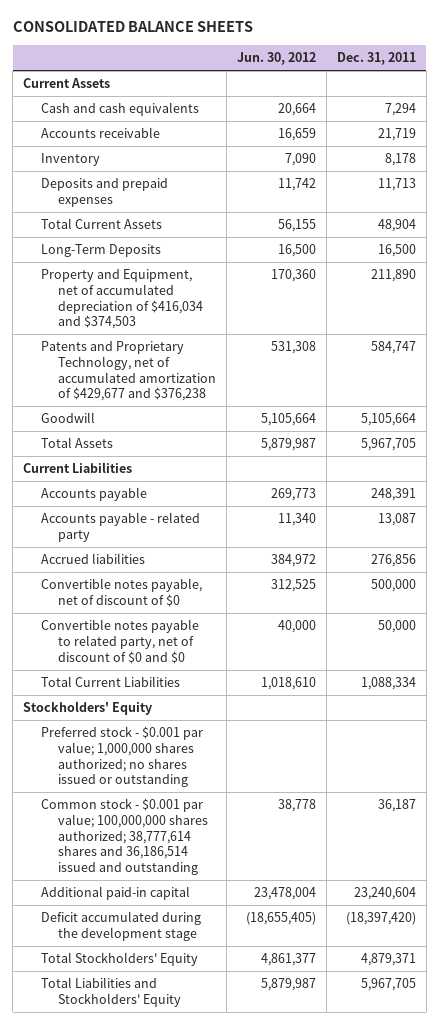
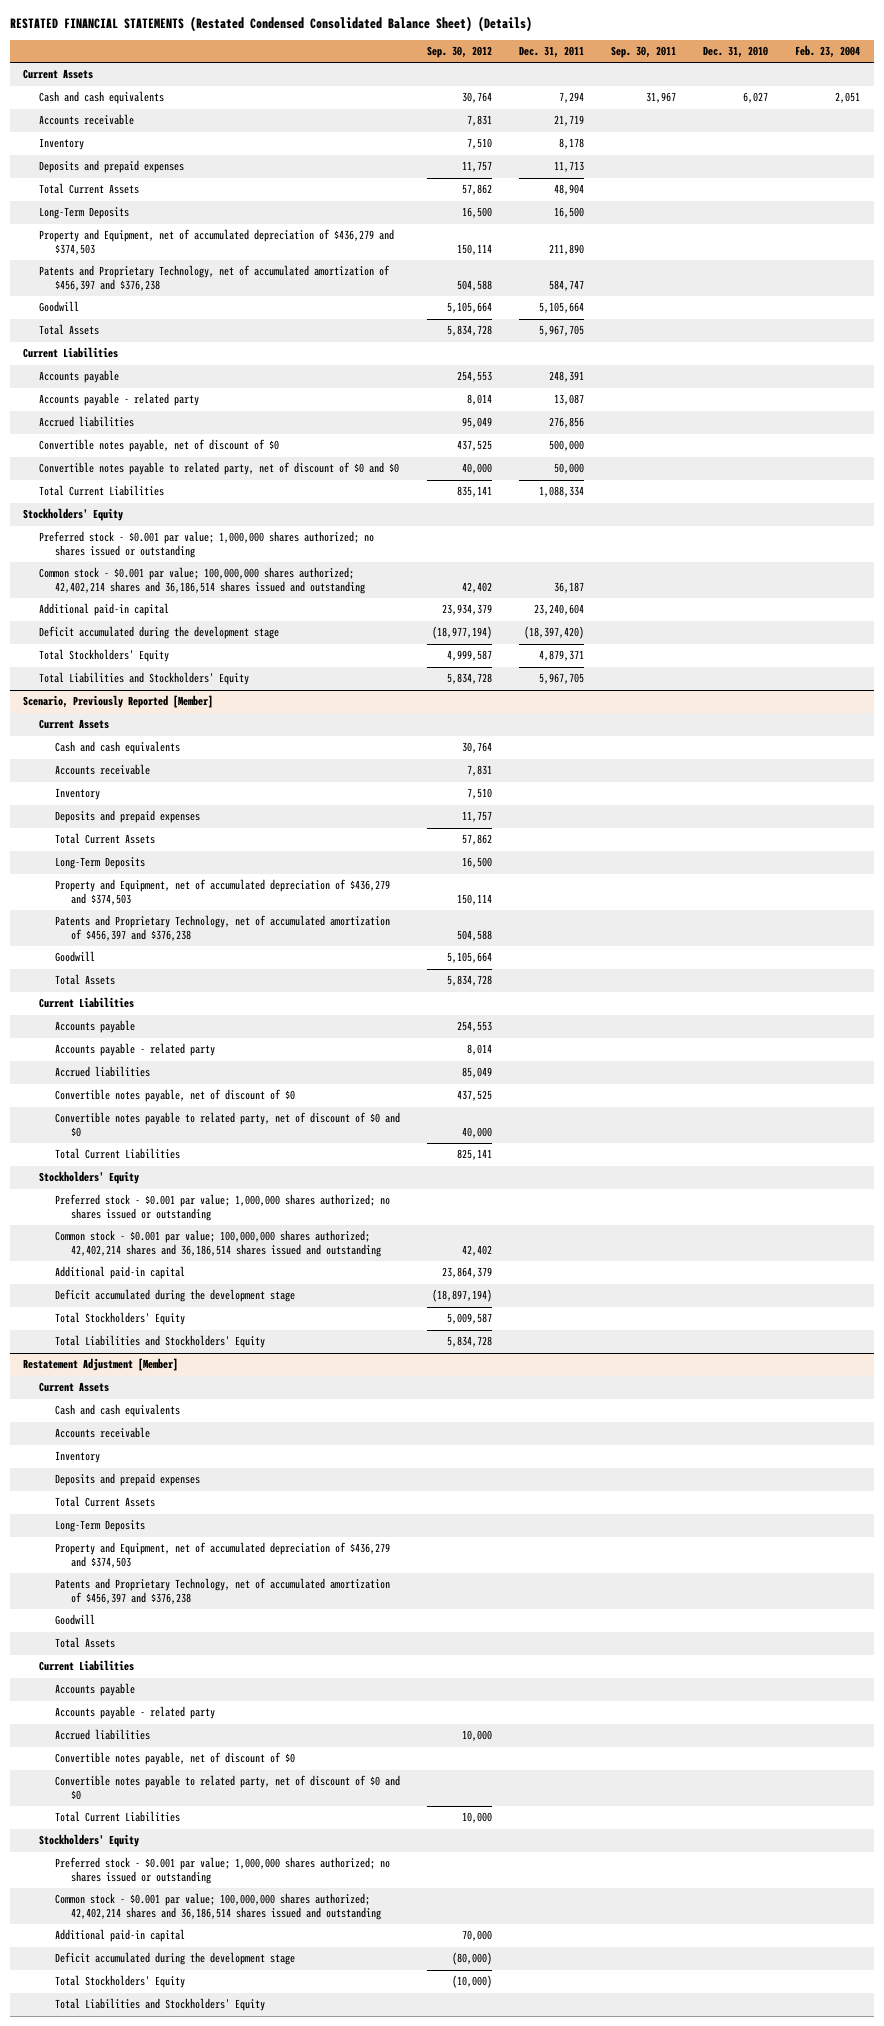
- CONSOLIDATED BALANCE SHEETS
+ RESTATED FINANCIAL STATEMENTS (Restated Condensed Consolidated Balance Sheet) (Details)
- | Jun. 30, 2012 | Dec. 31, 2011
+ | Sep. 30, 2012 | Dec. 31, 2011 | Sep. 30, 2011 | Dec. 31, 2010 | Feb. 23, 2004
- Property and Equipment, net of accumulated depreciation of $416,034 and $374,503 | 170,360 | 211,890
- Patents and Proprietary Technology, net of accumulated amortization of $429,677 and $376,238 | 531,308 | 584,747
+ Property and Equipment, net of accumulated depreciation of $436,279 and $374,503 | 150,114 | 211,890 | | |
+ Patents and Proprietary Technology, net of accumulated amortization of $456,397 and $376,238 | 504,588 | 584,747 | | |
- Common stock - $0.001 par value; 100,000,000 shares authorized; 38,777,614 shares and 36,186,514 issued and outstanding | 38,778 | 36,187
+ Common stock - $0.001 par value; 100,000,000 shares authorized; 42,402,214 shares and 36,186,514 shares issued and outstanding | 42,402 | 36,187 | | |
+ Scenario, Previously Reported [Member]
+ Current Assets
+ Cash and cash equivalents | 30,764 | | | |
+ Accounts receivable | 7,831 | | | |
+ Inventory | 7,510 | | | |
+ Deposits and prepaid expenses | 11,757 | | | |
+ Total Current Assets | 57,862 | | | |
+ Long-Term Deposits | 16,500 | | | |
+ Property and Equipment, net of accumulated depreciation of $436,279 and $374,503 | 150,114 | | | |
+ Patents and Proprietary Technology, net of accumulated amortization of $456,397 and $376,238 | 504,588 | | | |
+ Goodwill | 5,105,664 | | | |
+ Total Assets | 5,834,728 | | | |
+ Current Liabilities
+ Accounts payable | 254,553 | | | |
+ Accounts payable - related party | 8,014 | | | |
+ Accrued liabilities | 85,049 | | | |
+ Convertible notes payable, net of discount of $0 | 437,525 | | | |
+ Convertible notes payable to related party, net of discount of $0 and $0 | 40,000 | | | |
+ Total Current Liabilities | 825,141 | | | |
+ Stockholders' Equity
+ Preferred stock - $0.001 par value; 1,000,000 shares authorized; no shares issued or outstanding
+ Common stock - $0.001 par value; 100,000,000 shares authorized; 42,402,214 shares and 36,186,514 shares issued and outstanding | 42,402 | | | |
+ Additional paid-in capital | 23,864,379 | | | |
+ Deficit accumulated during the development stage | (18,897,194) | | | |
+ Total Stockholders' Equity | 5,009,587 | | | |
+ Total Liabilities and Stockholders' Equity | 5,834,728 | | | |
+ Restatement Adjustment [Member]
+ Current Assets
+ Cash and cash equivalents
+ Accounts receivable
+ Inventory
+ Deposits and prepaid expenses
+ Total Current Assets
+ Long-Term Deposits
+ Property and Equipment, net of accumulated depreciation of $436,279 and $374,503
+ Patents and Proprietary Technology, net of accumulated amortization of $456,397 and $376,238
+ Goodwill
+ Total Assets
+ Current Liabilities
+ Accounts payable
+ Accounts payable - related party
+ Accrued liabilities | 10,000 | | | |
+ Convertible notes payable, net of discount of $0
+ Convertible notes payable to related party, net of discount of $0 and $0
+ Total Current Liabilities | 10,000 | | | |
+ Stockholders' Equity
+ Preferred stock - $0.001 par value; 1,000,000 shares authorized; no shares issued or outstanding
+ Common stock - $0.001 par value; 100,000,000 shares authorized; 42,402,214 shares and 36,186,514 shares issued and outstanding
+ Additional paid-in capital | 70,000 | | | |
+ Deficit accumulated during the development stage | (80,000) | | | |
+ Total Stockholders' Equity | (10,000) | | | |
+ Total Liabilities and Stockholders' Equity

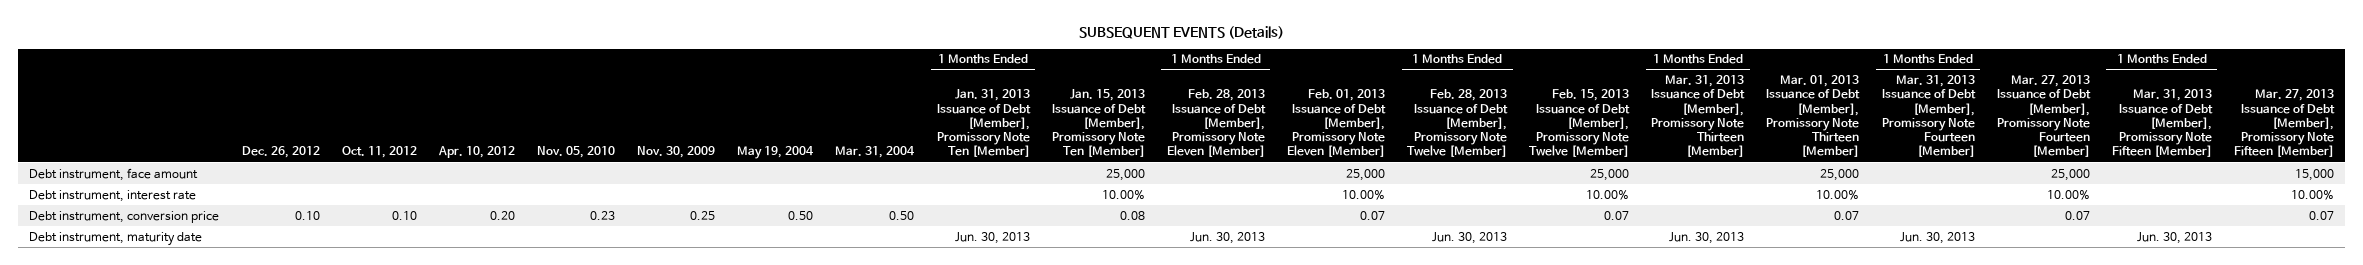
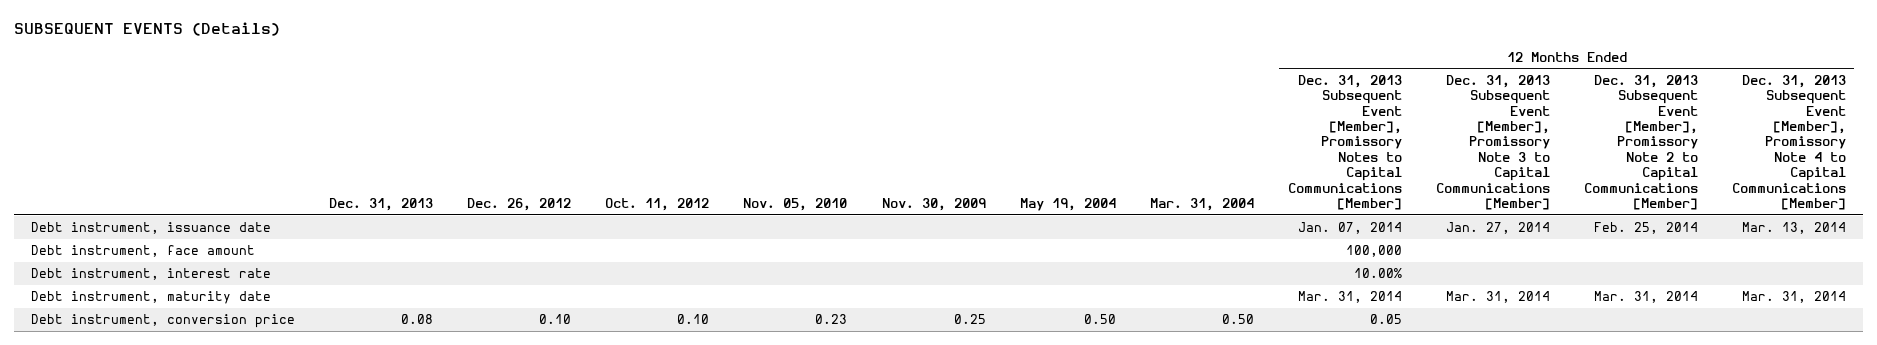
- | Dec. 26, 2012 | Oct. 11, 2012 | Apr. 10, 2012 | Nov. 05, 2010 | Nov. 30, 2009 | May 19, 2004 | Mar. 31, 2004 | 1 Months Ended Jan. 31, 2013 Issuance of Debt [Member], Promissory Note Ten [Member] | Jan. 15, 2013 Issuance of Debt [Member], Promissory Note Ten [Member] | 1 Months Ended Feb. 28, 2013 Issuance of Debt [Member], Promissory Note Eleven [Member] | Feb. 01, 2013 Issuance of Debt [Member], Promissory Note Eleven [Member] | 1 Months Ended Feb. 28, 2013 Issuance of Debt [Member], Promissory Note Twelve [Member] | Feb. 15, 2013 Issuance of Debt [Member], Promissory Note Twelve [Member] | 1 Months Ended Mar. 31, 2013 Issuance of Debt [Member], Promissory Note Thirteen [Member] | Mar. 01, 2013 Issuance of Debt [Member], Promissory Note Thirteen [Member] | 1 Months Ended Mar. 31, 2013 Issuance of Debt [Member], Promissory Note Fourteen [Member] | Mar. 27, 2013 Issuance of Debt [Member], Promissory Note Fourteen [Member] | 1 Months Ended Mar. 31, 2013 Issuance of Debt [Member], Promissory Note Fifteen [Member] | Mar. 27, 2013 Issuance of Debt [Member], Promissory Note Fifteen [Member]
+ | Dec. 31, 2013 | Dec. 26, 2012 | Oct. 11, 2012 | Nov. 05, 2010 | Nov. 30, 2009 | May 19, 2004 | Mar. 31, 2004 | 12 Months Ended Dec. 31, 2013 Subsequent Event [Member], Promissory Notes to Capital Communications [Member] | 12 Months Ended Dec. 31, 2013 Subsequent Event [Member], Promissory Note 3 to Capital Communications [Member] | 12 Months Ended Dec. 31, 2013 Subsequent Event [Member], Promissory Note 2 to Capital Communications [Member] | 12 Months Ended Dec. 31, 2013 Subsequent Event [Member], Promissory Note 4 to Capital Communications [Member]
+ Debt instrument, issuance date | | | | | | | | Jan. 07, 2014 | Jan. 27, 2014 | Feb. 25, 2014 | Mar. 13, 2014
moved down: Debt instrument, conversion price | 0.08 | 0.10 | 0.10 | 0.23 | 0.25 | 0.50 | 0.50 | 0.05 | | |

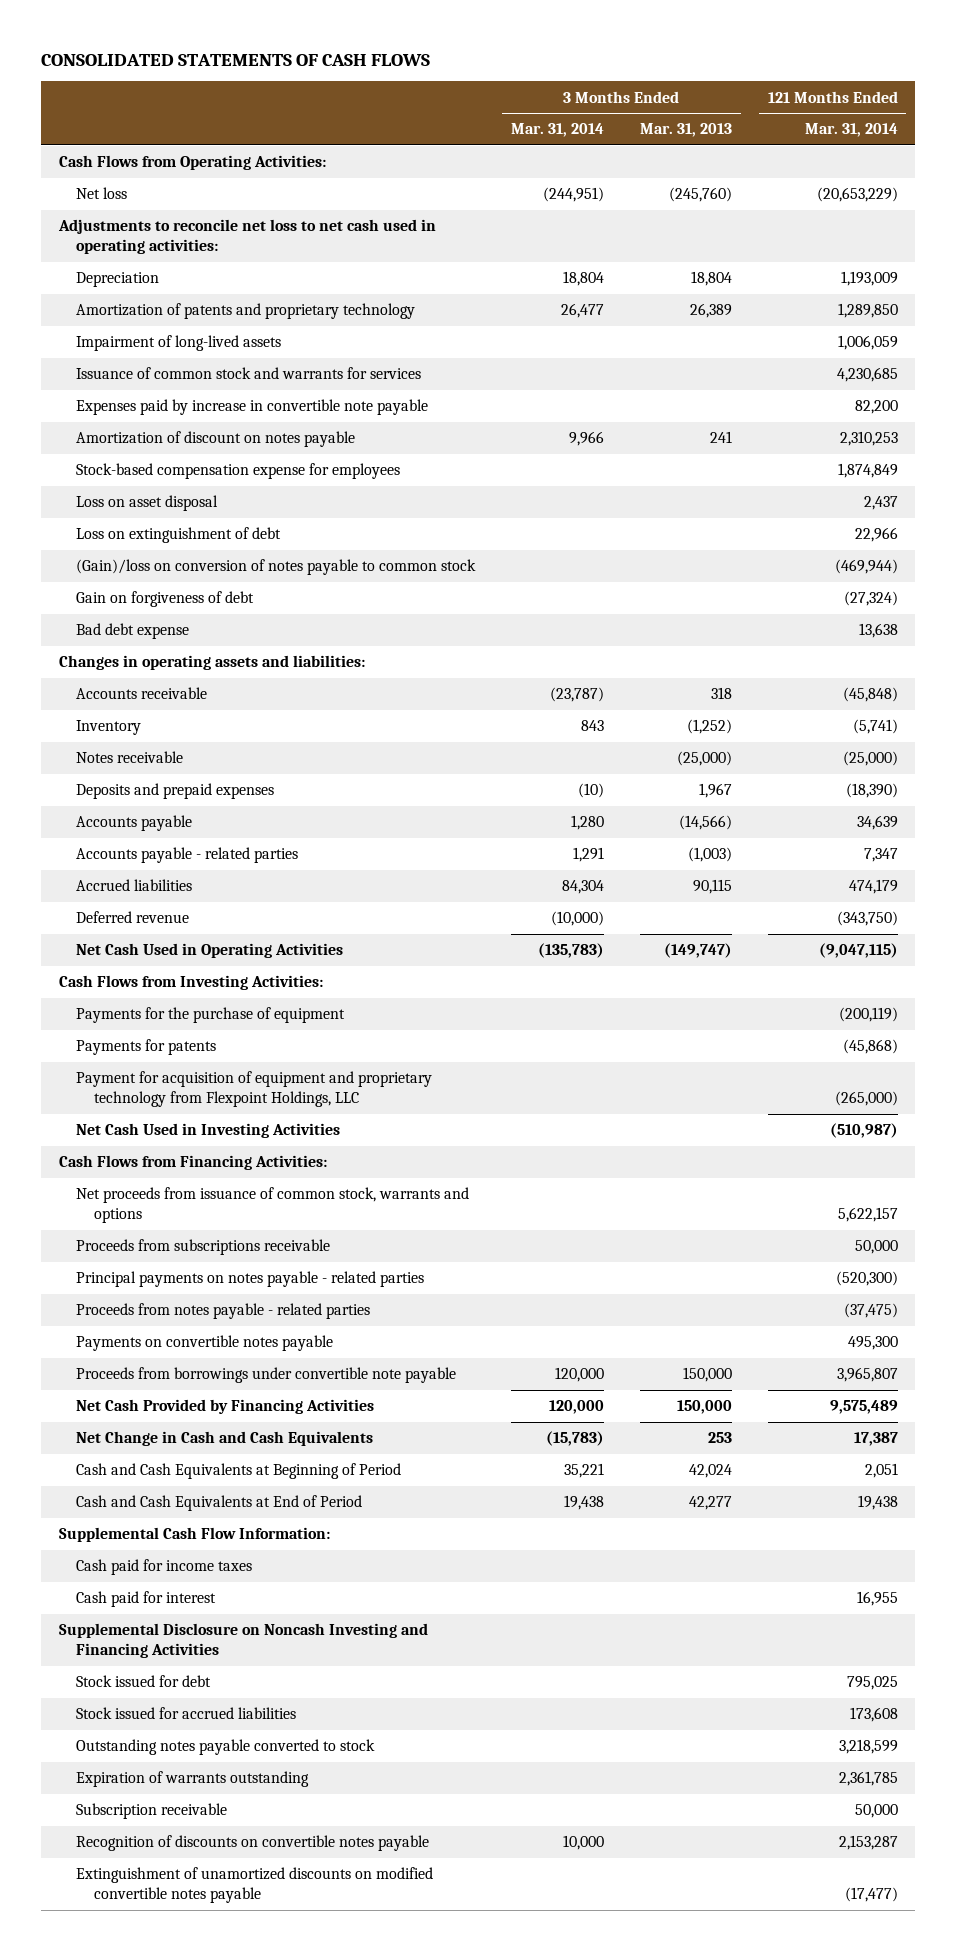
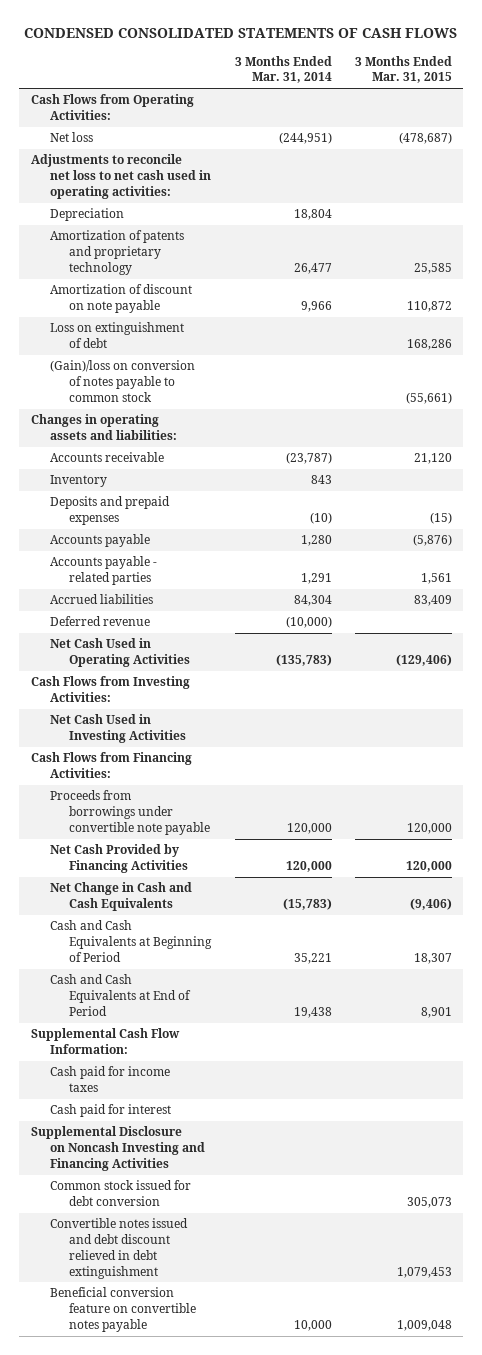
- CONSOLIDATED STATEMENTS OF CASH FLOWS
+ CONDENSED CONSOLIDATED STATEMENTS OF CASH FLOWS
- | 3 Months Ended Mar. 31, 2014 | 3 Months Ended Mar. 31, 2013 | 121 Months Ended Mar. 31, 2014
+ | 3 Months Ended Mar. 31, 2014 | 3 Months Ended Mar. 31, 2015
- Impairment of long-lived assets | | | 1,006,059
- Issuance of common stock and warrants for services | | | 4,230,685
- Expenses paid by increase in convertible note payable | | | 82,200
- Amortization of discount on notes payable | 9,966 | 241 | 2,310,253
- Stock-based compensation expense for employees | | | 1,874,849
- Loss on asset disposal | | | 2,437
+ Amortization of discount on note payable | 9,966 | 110,872
- Gain on forgiveness of debt | | | (27,324)
- Bad debt expense | | | 13,638
- Notes receivable | | (25,000) | (25,000)
- Payments for the purchase of equipment | | | (200,119)
- Payments for patents | | | (45,868)
- Payment for acquisition of equipment and proprietary technology from Flexpoint Holdings, LLC | | | (265,000)
- Net proceeds from issuance of common stock, warrants and options | | | 5,622,157
- Proceeds from subscriptions receivable | | | 50,000
- Principal payments on notes payable - related parties | | | (520,300)
- Proceeds from notes payable - related parties | | | (37,475)
- Payments on convertible notes payable | | | 495,300
- Stock issued for debt | | | 795,025
- Stock issued for accrued liabilities | | | 173,608
- Outstanding notes payable converted to stock | | | 3,218,599
- Expiration of warrants outstanding | | | 2,361,785
- Subscription receivable | | | 50,000
- Recognition of discounts on convertible notes payable | 10,000 | | 2,153,287
- Extinguishment of unamortized discounts on modified convertible notes payable | | | (17,477)
+ Common stock issued for debt conversion | | 305,073
+ Convertible notes issued and debt discount relieved in debt extinguishment | | 1,079,453
+ Beneficial conversion feature on convertible notes payable | 10,000 | 1,009,048

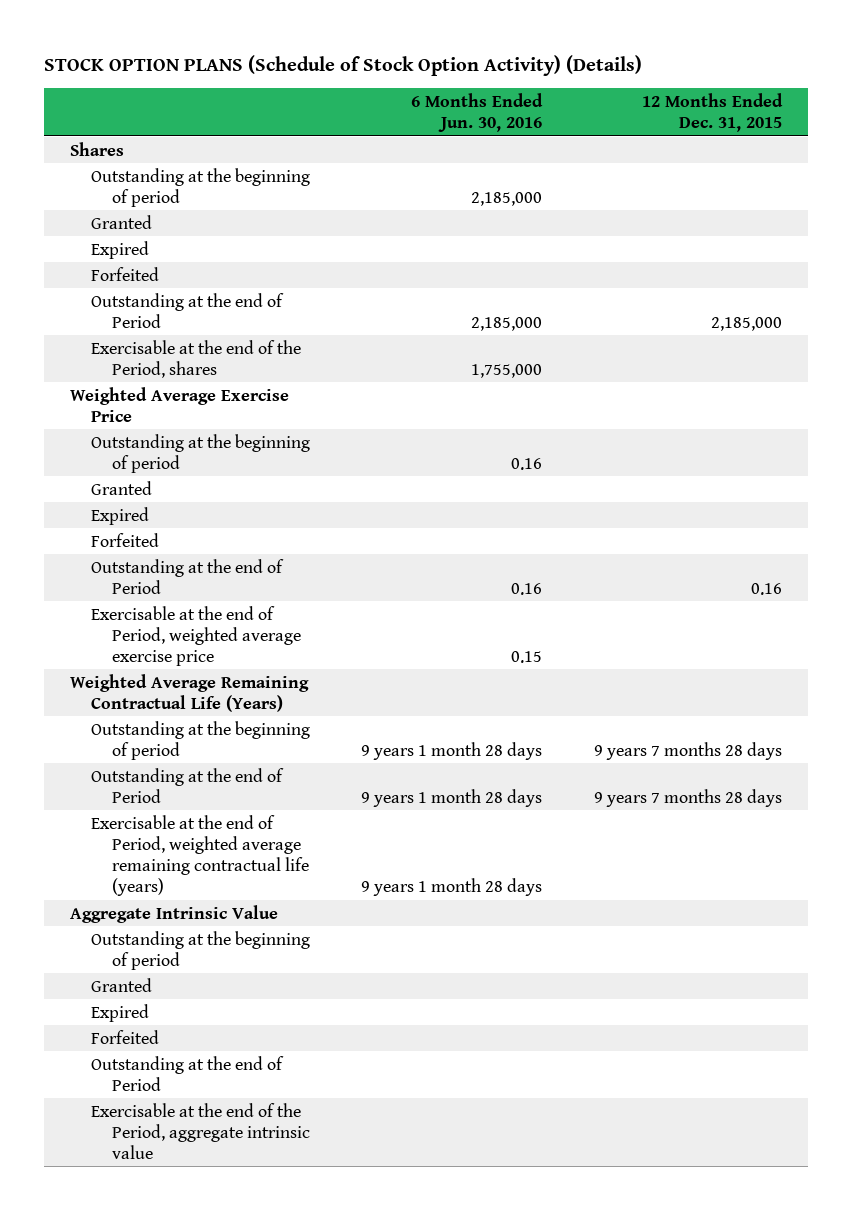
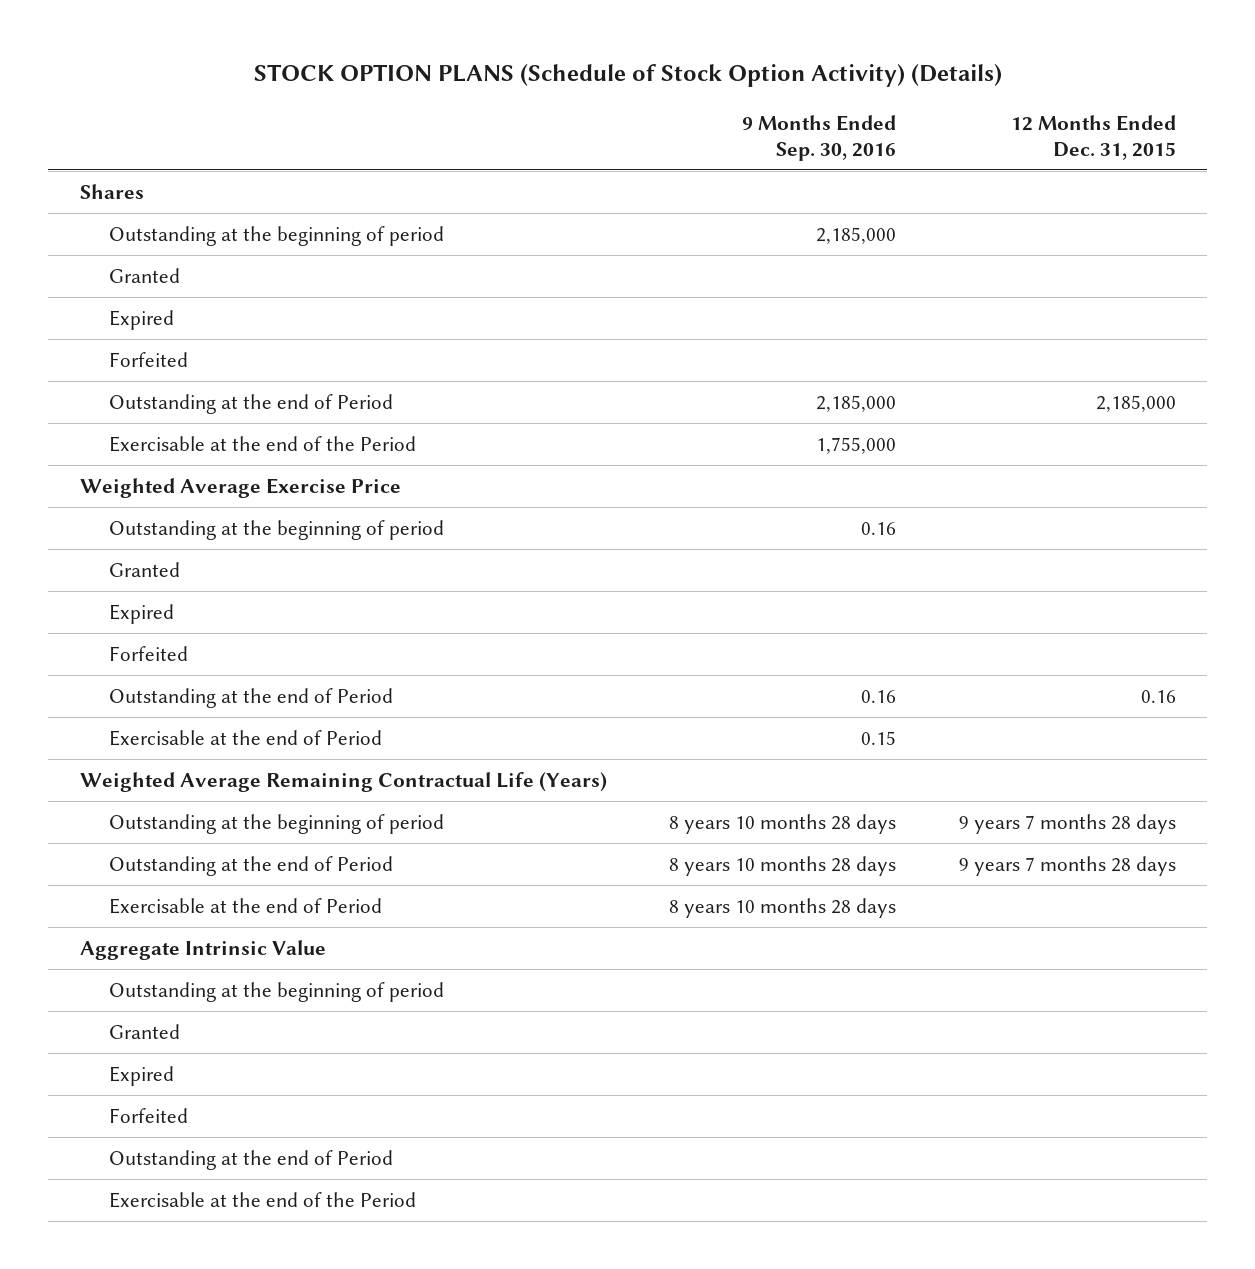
- | 6 Months Ended Jun. 30, 2016 | 12 Months Ended Dec. 31, 2015
+ | 9 Months Ended Sep. 30, 2016 | 12 Months Ended Dec. 31, 2015
- Exercisable at the end of the Period, shares | 1,755,000 |
+ Exercisable at the end of the Period | 1,755,000 |
- Exercisable at the end of Period, weighted average exercise price | 0.15 |
+ Exercisable at the end of Period | 0.15 |
- Exercisable at the end of Period, weighted average remaining contractual life (years) | 9 years 1 month 28 days |
+ Exercisable at the end of Period | 8 years 10 months 28 days |
- Exercisable at the end of the Period, aggregate intrinsic value
+ Exercisable at the end of the Period

